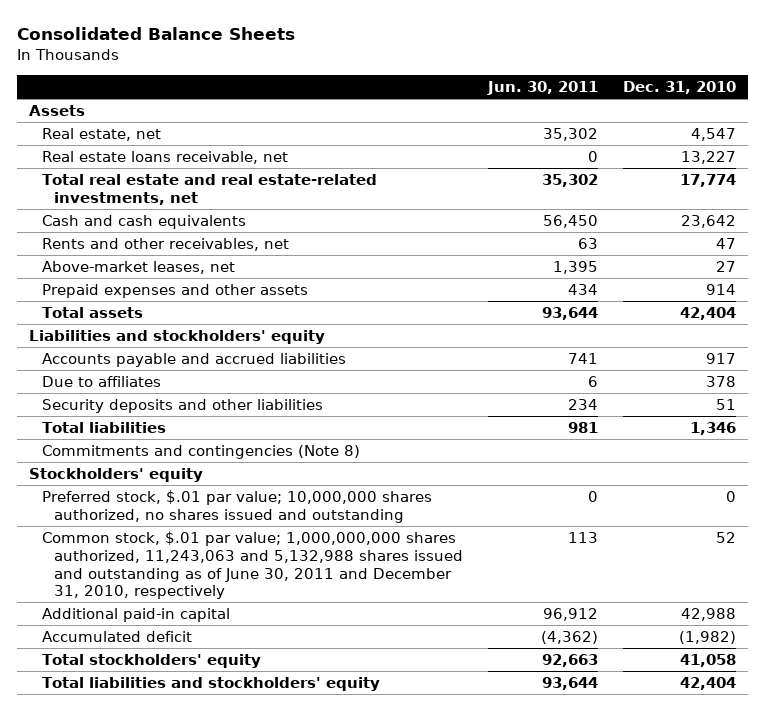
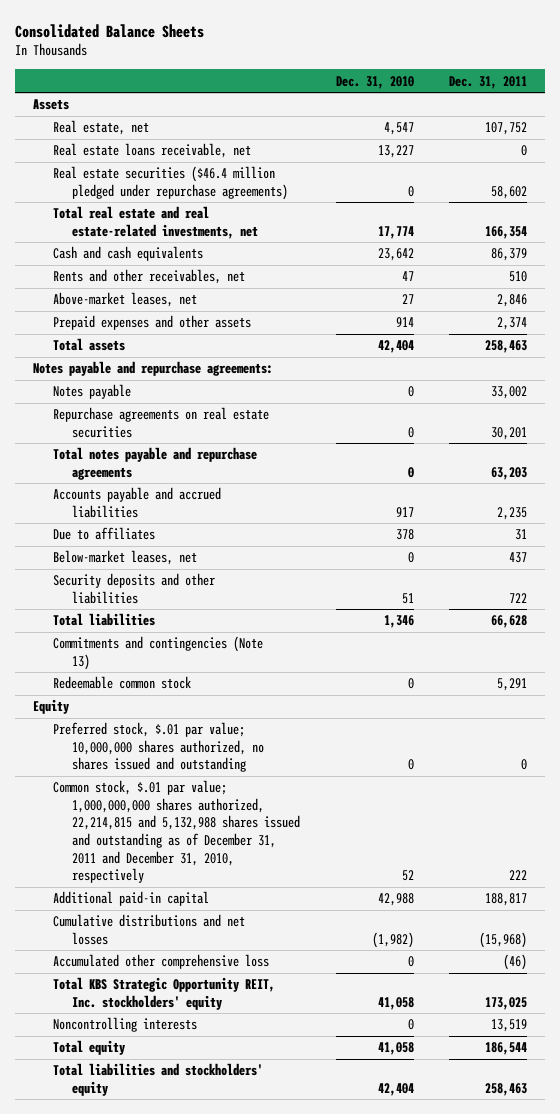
- | Jun. 30, 2011 | Dec. 31, 2010
+ | Dec. 31, 2010 | Dec. 31, 2011
+ Real estate securities ($46.4 million pledged under repurchase agreements) | 0 | 58,602
- Liabilities and stockholders' equity
+ Notes payable and repurchase agreements:
+ Notes payable | 0 | 33,002
+ Repurchase agreements on real estate securities | 0 | 30,201
+ Total notes payable and repurchase agreements | 0 | 63,203
+ Below-market leases, net | 0 | 437
- Commitments and contingencies (Note 8)
- Stockholders' equity
+ Commitments and contingencies (Note 13)
+ Redeemable common stock | 0 | 5,291
+ Equity
- Common stock, $.01 par value; 1,000,000,000 shares authorized, 11,243,063 and 5,132,988 shares issued and outstanding as of June 30, 2011 and December 31, 2010, respectively | 113 | 52
+ Common stock, $.01 par value; 1,000,000,000 shares authorized, 22,214,815 and 5,132,988 shares issued and outstanding as of December 31, 2011 and December 31, 2010, respectively | 52 | 222
- Accumulated deficit | (4,362) | (1,982)
- Total stockholders' equity | 92,663 | 41,058
+ Cumulative distributions and net losses | (1,982) | (15,968)
+ Accumulated other comprehensive loss | 0 | (46)
+ Total KBS Strategic Opportunity REIT, Inc. stockholders' equity | 41,058 | 173,025
+ Noncontrolling interests | 0 | 13,519
+ Total equity | 41,058 | 186,544

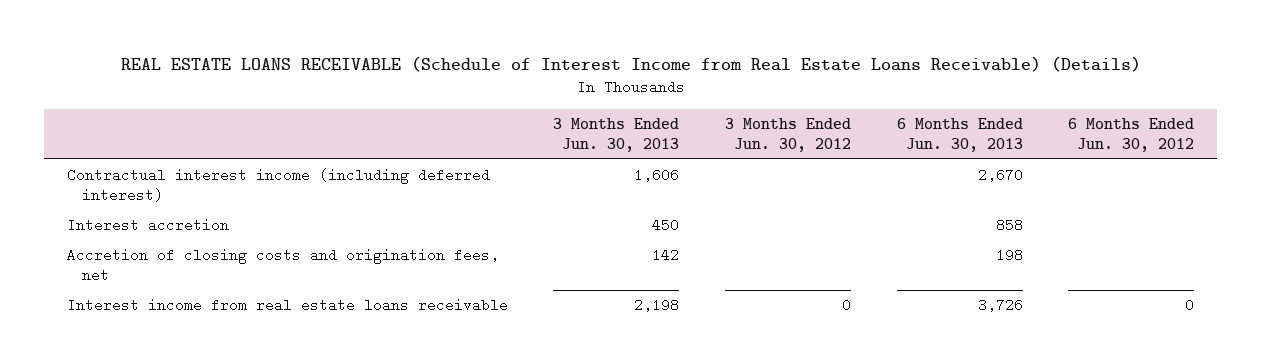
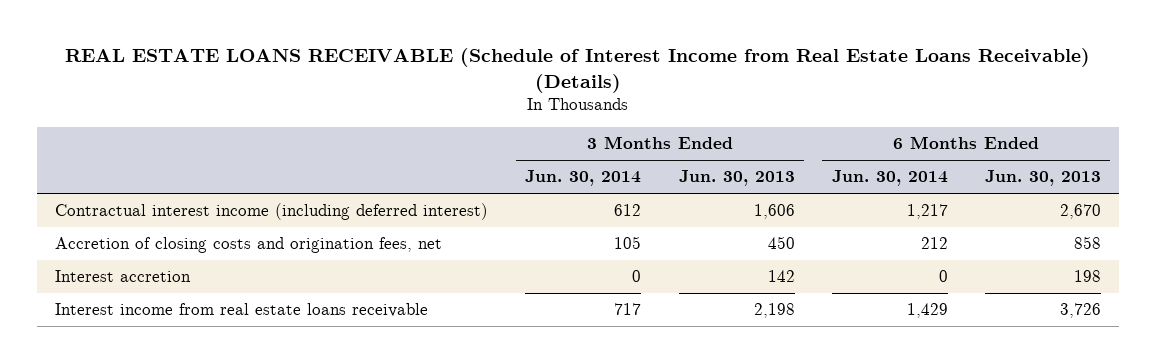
- | 3 Months Ended Jun. 30, 2013 | 3 Months Ended Jun. 30, 2012 | 6 Months Ended Jun. 30, 2013 | 6 Months Ended Jun. 30, 2012
+ | 3 Months Ended Jun. 30, 2014 | 3 Months Ended Jun. 30, 2013 | 6 Months Ended Jun. 30, 2014 | 6 Months Ended Jun. 30, 2013
- Interest accretion | 450 | | 858 |
- Accretion of closing costs and origination fees, net | 142 | | 198 |
+ Accretion of closing costs and origination fees, net | 105 | 450 | 212 | 858
+ Interest accretion | 0 | 142 | 0 | 198

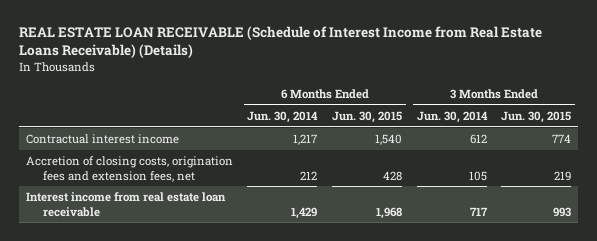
- REAL ESTATE LOANS RECEIVABLE (Schedule of Interest Income from Real Estate Loans Receivable) (Details)
+ REAL ESTATE LOAN RECEIVABLE (Schedule of Interest Income from Real Estate Loans Receivable) (Details)
- | 3 Months Ended Jun. 30, 2014 | 3 Months Ended Jun. 30, 2013 | 6 Months Ended Jun. 30, 2014 | 6 Months Ended Jun. 30, 2013
+ | 6 Months Ended Jun. 30, 2014 | 6 Months Ended Jun. 30, 2015 | 3 Months Ended Jun. 30, 2014 | 3 Months Ended Jun. 30, 2015
- Contractual interest income (including deferred interest) | 612 | 1,606 | 1,217 | 2,670
- Accretion of closing costs and origination fees, net | 105 | 450 | 212 | 858
- Interest accretion | 0 | 142 | 0 | 198
- Interest income from real estate loans receivable | 717 | 2,198 | 1,429 | 3,726
+ Contractual interest income | 1,217 | 1,540 | 612 | 774
+ Accretion of closing costs, origination fees and extension fees, net | 212 | 428 | 105 | 219
+ Interest income from real estate loan receivable | 1,429 | 1,968 | 717 | 993

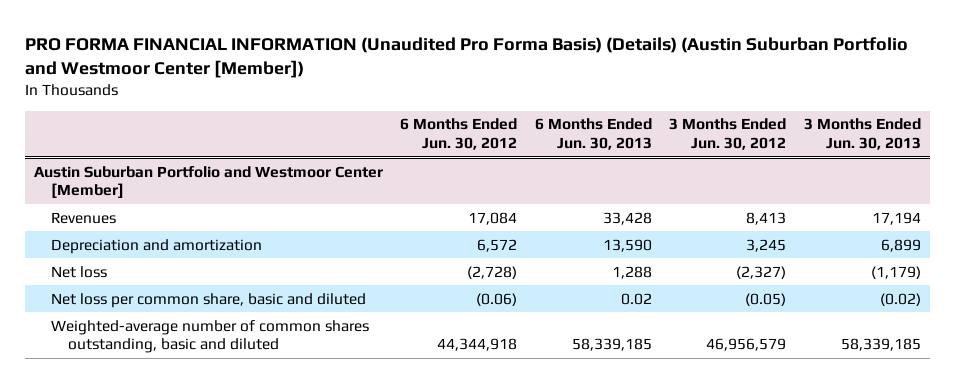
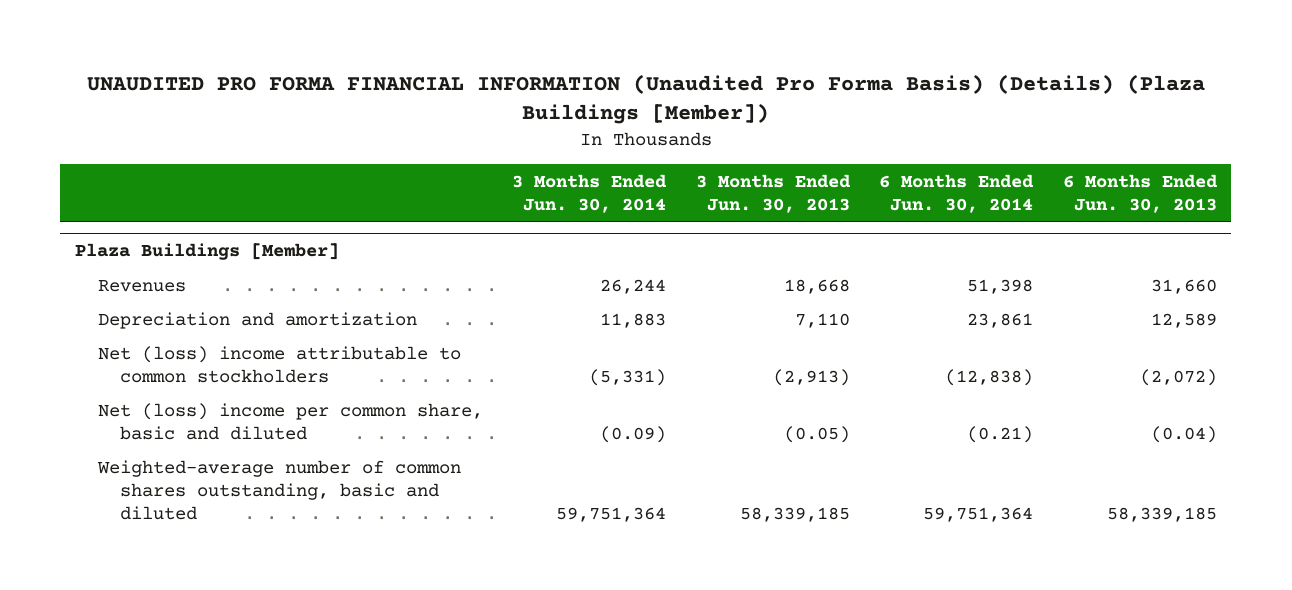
- PRO FORMA FINANCIAL INFORMATION (Unaudited Pro Forma Basis) (Details) (Austin Suburban Portfolio and Westmoor Center [Member])
+ UNAUDITED PRO FORMA FINANCIAL INFORMATION (Unaudited Pro Forma Basis) (Details) (Plaza Buildings [Member])
- | 6 Months Ended Jun. 30, 2012 | 6 Months Ended Jun. 30, 2013 | 3 Months Ended Jun. 30, 2012 | 3 Months Ended Jun. 30, 2013
+ | 3 Months Ended Jun. 30, 2014 | 3 Months Ended Jun. 30, 2013 | 6 Months Ended Jun. 30, 2014 | 6 Months Ended Jun. 30, 2013
- Austin Suburban Portfolio and Westmoor Center [Member]
- Revenues | 17,084 | 33,428 | 8,413 | 17,194
- Depreciation and amortization | 6,572 | 13,590 | 3,245 | 6,899
- Net loss | (2,728) | 1,288 | (2,327) | (1,179)
- Net loss per common share, basic and diluted | (0.06) | 0.02 | (0.05) | (0.02)
+ Plaza Buildings [Member]
+ Revenues | 26,244 | 18,668 | 51,398 | 31,660
+ Depreciation and amortization | 11,883 | 7,110 | 23,861 | 12,589
+ Net (loss) income attributable to common stockholders | (5,331) | (2,913) | (12,838) | (2,072)
+ Net (loss) income per common share, basic and diluted | (0.09) | (0.05) | (0.21) | (0.04)

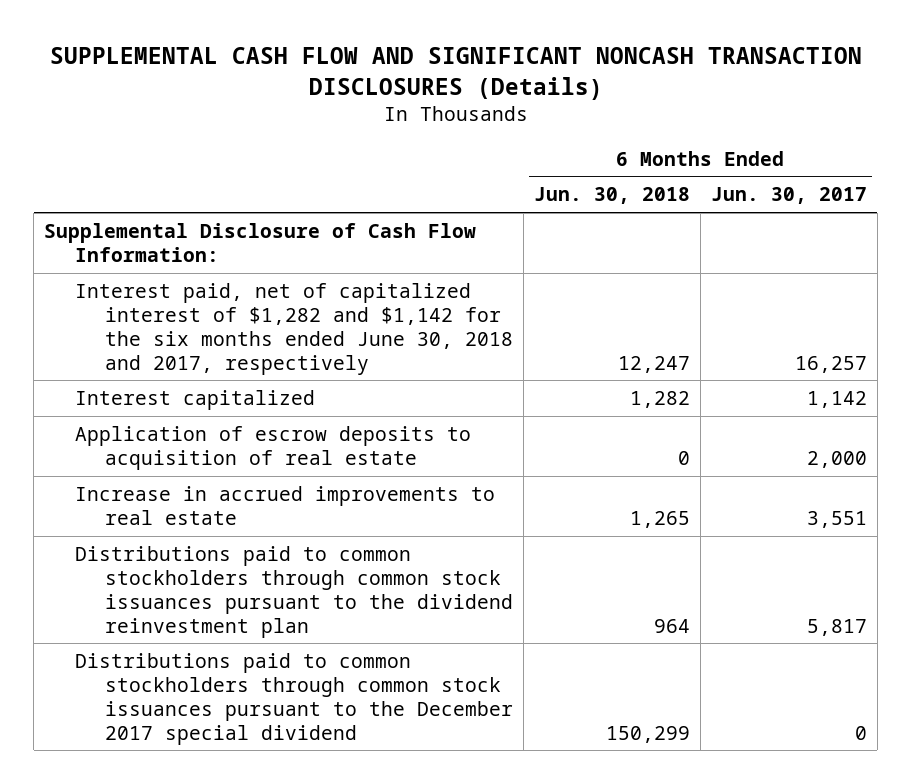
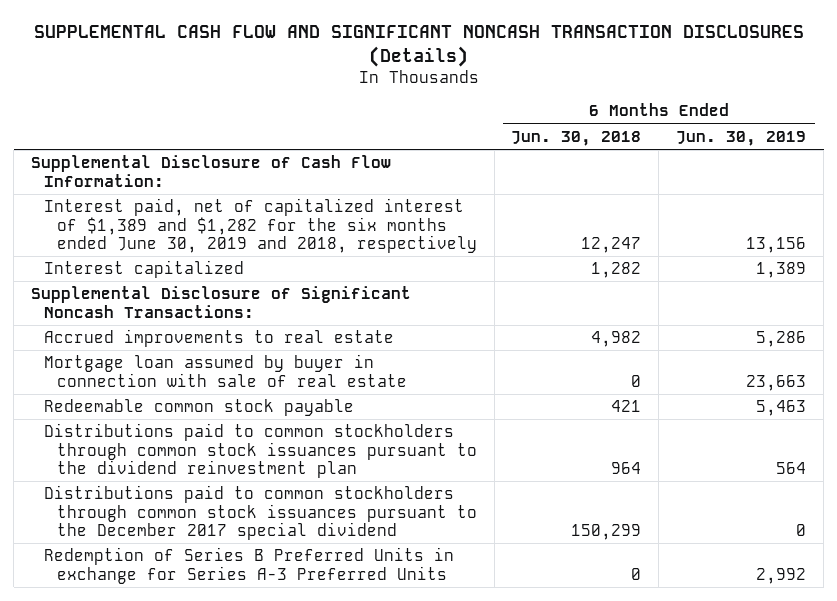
- | 6 Months Ended Jun. 30, 2018 | 6 Months Ended Jun. 30, 2017
+ | 6 Months Ended Jun. 30, 2018 | 6 Months Ended Jun. 30, 2019
- Interest paid, net of capitalized interest of $1,282 and $1,142 for the six months ended June 30, 2018 and 2017, respectively | 12,247 | 16,257
+ Interest paid, net of capitalized interest of $1,389 and $1,282 for the six months ended June 30, 2019 and 2018, respectively | 12,247 | 13,156
- Application of escrow deposits to acquisition of real estate | 0 | 2,000
- Increase in accrued improvements to real estate | 1,265 | 3,551
+ Supplemental Disclosure of Significant Noncash Transactions:
+ Accrued improvements to real estate | 4,982 | 5,286
+ Mortgage loan assumed by buyer in connection with sale of real estate | 0 | 23,663
+ Redeemable common stock payable | 421 | 5,463
+ Redemption of Series B Preferred Units in exchange for Series A-3 Preferred Units | 0 | 2,992

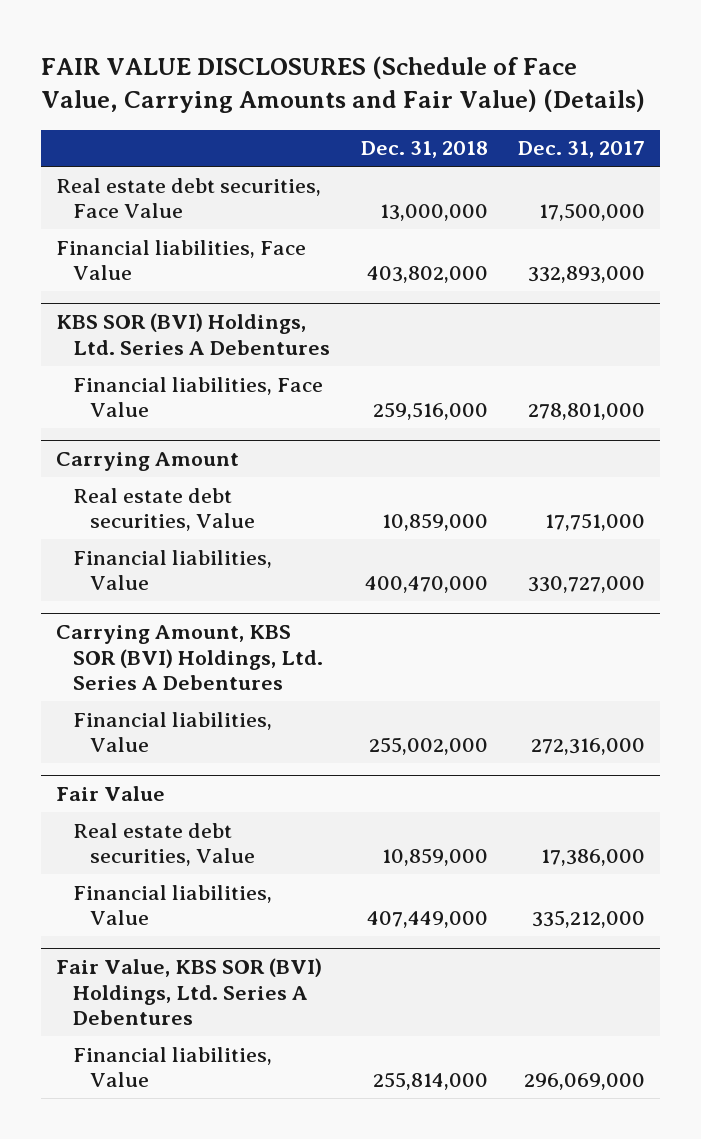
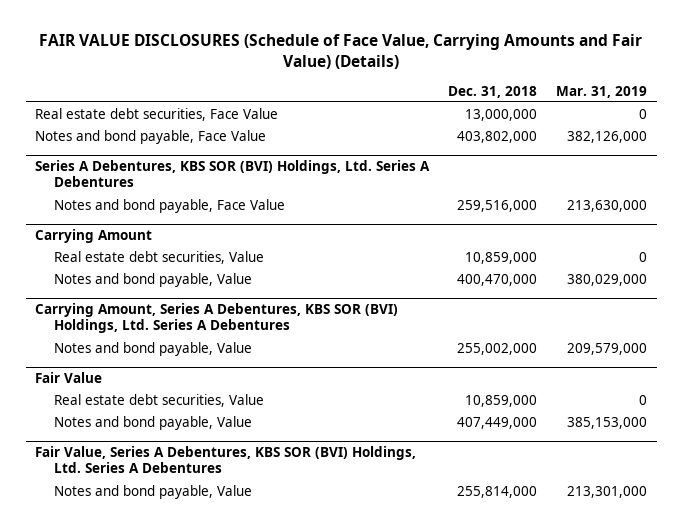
- | Dec. 31, 2018 | Dec. 31, 2017
+ | Dec. 31, 2018 | Mar. 31, 2019
- Financial liabilities, Face Value | 403,802,000 | 332,893,000
- KBS SOR (BVI) Holdings, Ltd. Series A Debentures
- Financial liabilities, Face Value | 259,516,000 | 278,801,000
+ Notes and bond payable, Face Value | 403,802,000 | 382,126,000
+ Series A Debentures, KBS SOR (BVI) Holdings, Ltd. Series A Debentures
+ Notes and bond payable, Face Value | 259,516,000 | 213,630,000
@ Carrying Amount
- Financial liabilities, Value | 400,470,000 | 330,727,000
- Carrying Amount, KBS SOR (BVI) Holdings, Ltd. Series A Debentures
- Financial liabilities, Value | 255,002,000 | 272,316,000
@ Carrying Amount
+ Notes and bond payable, Value | 400,470,000 | 380,029,000
+ Carrying Amount, Series A Debentures, KBS SOR (BVI) Holdings, Ltd. Series A Debentures
+ Notes and bond payable, Value | 255,002,000 | 209,579,000
@ Fair Value
- Financial liabilities, Value | 407,449,000 | 335,212,000
- Fair Value, KBS SOR (BVI) Holdings, Ltd. Series A Debentures
- Financial liabilities, Value | 255,814,000 | 296,069,000
@ Fair Value
+ Notes and bond payable, Value | 407,449,000 | 385,153,000
+ Fair Value, Series A Debentures, KBS SOR (BVI) Holdings, Ltd. Series A Debentures
+ Notes and bond payable, Value | 255,814,000 | 213,301,000

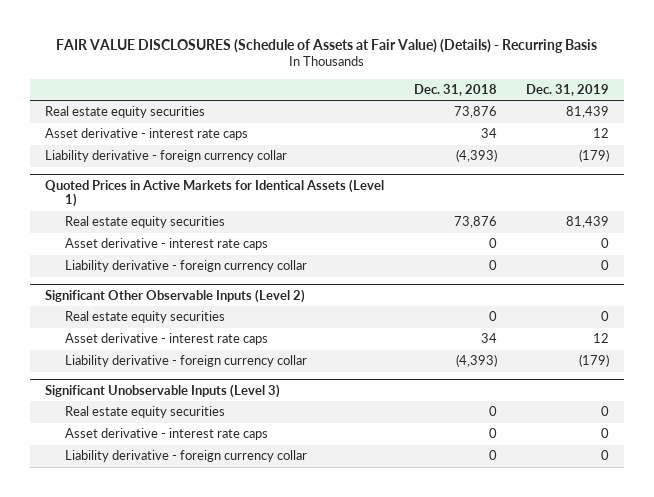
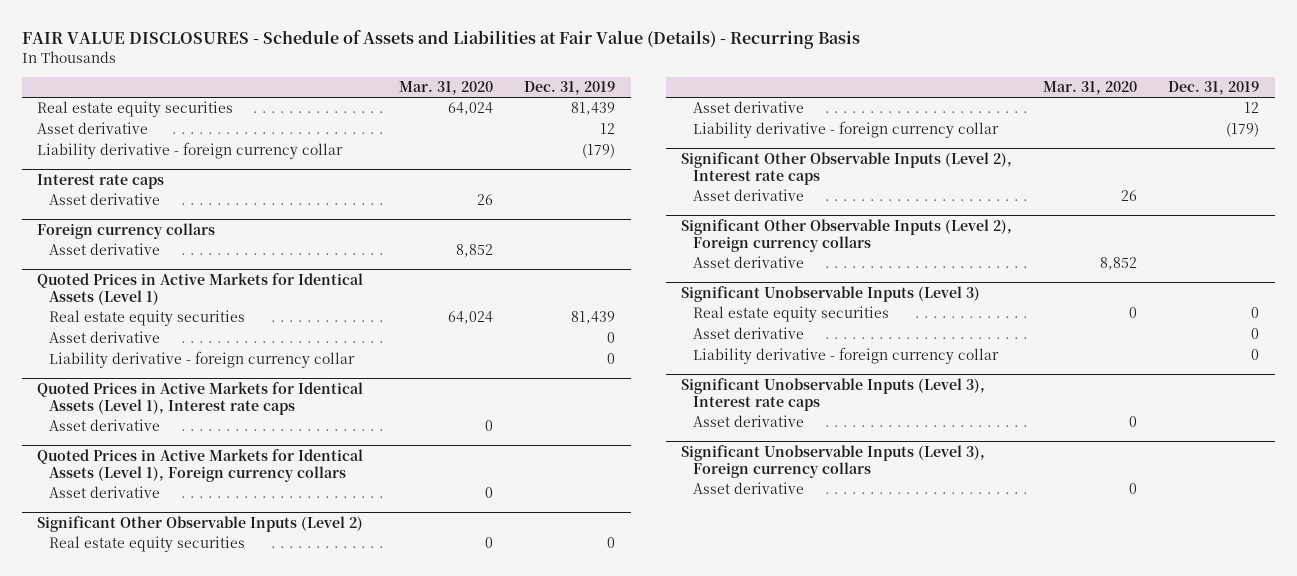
- FAIR VALUE DISCLOSURES (Schedule of Assets at Fair Value) (Details) - Recurring Basis
+ FAIR VALUE DISCLOSURES - Schedule of Assets and Liabilities at Fair Value (Details) - Recurring Basis
- | Dec. 31, 2018 | Dec. 31, 2019
+ | Mar. 31, 2020 | Dec. 31, 2019
- Asset derivative - interest rate caps | 34 | 12
+ Asset derivative | | 12
+ Interest rate caps
+ Asset derivative | 26 |
+ Foreign currency collars
+ Asset derivative | 8,852 |
@ Quoted Prices in Active Markets for Identical Assets (Level 1)
- Asset derivative - interest rate caps | 0 | 0
+ Asset derivative | | 0
+ Quoted Prices in Active Markets for Identical Assets (Level 1), Interest rate caps
+ Asset derivative | 0 |
+ Quoted Prices in Active Markets for Identical Assets (Level 1), Foreign currency collars
+ Asset derivative | 0 |
@ Significant Other Observable Inputs (Level 2)
- Asset derivative - interest rate caps | 34 | 12
+ Asset derivative | | 12
+ Significant Other Observable Inputs (Level 2), Interest rate caps
+ Asset derivative | 26 |
+ Significant Other Observable Inputs (Level 2), Foreign currency collars
+ Asset derivative | 8,852 |
@ Significant Unobservable Inputs (Level 3)
- Asset derivative - interest rate caps | 0 | 0
+ Asset derivative | | 0
+ Significant Unobservable Inputs (Level 3), Interest rate caps
+ Asset derivative | 0 |
+ Significant Unobservable Inputs (Level 3), Foreign currency collars
+ Asset derivative | 0 |

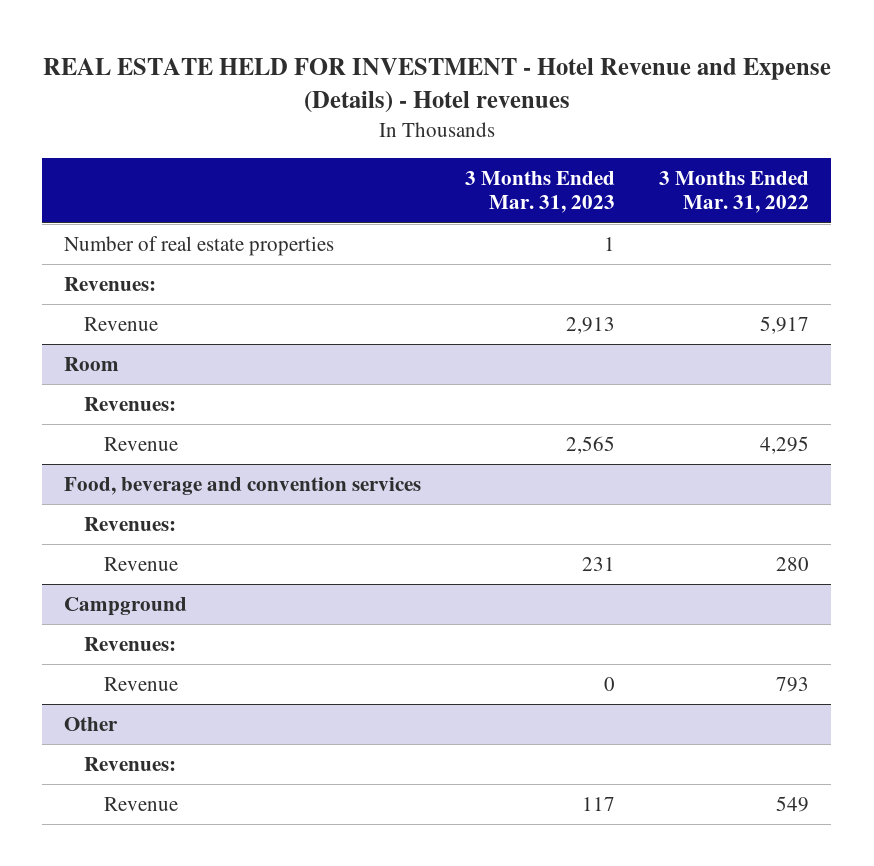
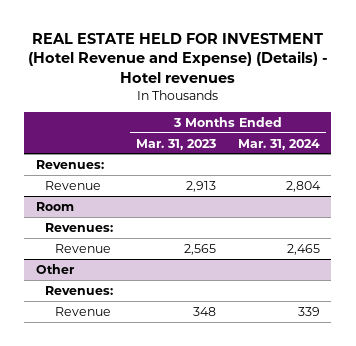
- REAL ESTATE HELD FOR INVESTMENT - Hotel Revenue and Expense (Details) - Hotel revenues
+ REAL ESTATE HELD FOR INVESTMENT (Hotel Revenue and Expense) (Details) - Hotel revenues
- | 3 Months Ended Mar. 31, 2023 | 3 Months Ended Mar. 31, 2022
+ | 3 Months Ended Mar. 31, 2023 | 3 Months Ended Mar. 31, 2024
- Number of real estate properties | 1 |
- Food, beverage and convention services
- Revenues:
- Revenue | 231 | 280
- Campground
- Revenues:
- Revenue | 0 | 793
@ Other
- Revenue | 117 | 549
+ Revenue | 348 | 339

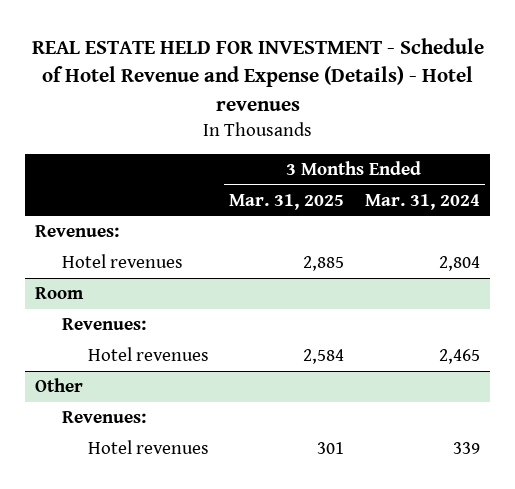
- REAL ESTATE HELD FOR INVESTMENT (Hotel Revenue and Expense) (Details) - Hotel revenues
+ REAL ESTATE HELD FOR INVESTMENT - Schedule of Hotel Revenue and Expense (Details) - Hotel revenues
- | 3 Months Ended Mar. 31, 2023 | 3 Months Ended Mar. 31, 2024
+ | 3 Months Ended Mar. 31, 2025 | 3 Months Ended Mar. 31, 2024
- Revenue | 2,913 | 2,804
+ Hotel revenues | 2,885 | 2,804
@ Room
- Revenue | 2,565 | 2,465
+ Hotel revenues | 2,584 | 2,465
@ Other
- Revenue | 348 | 339
+ Hotel revenues | 301 | 339

